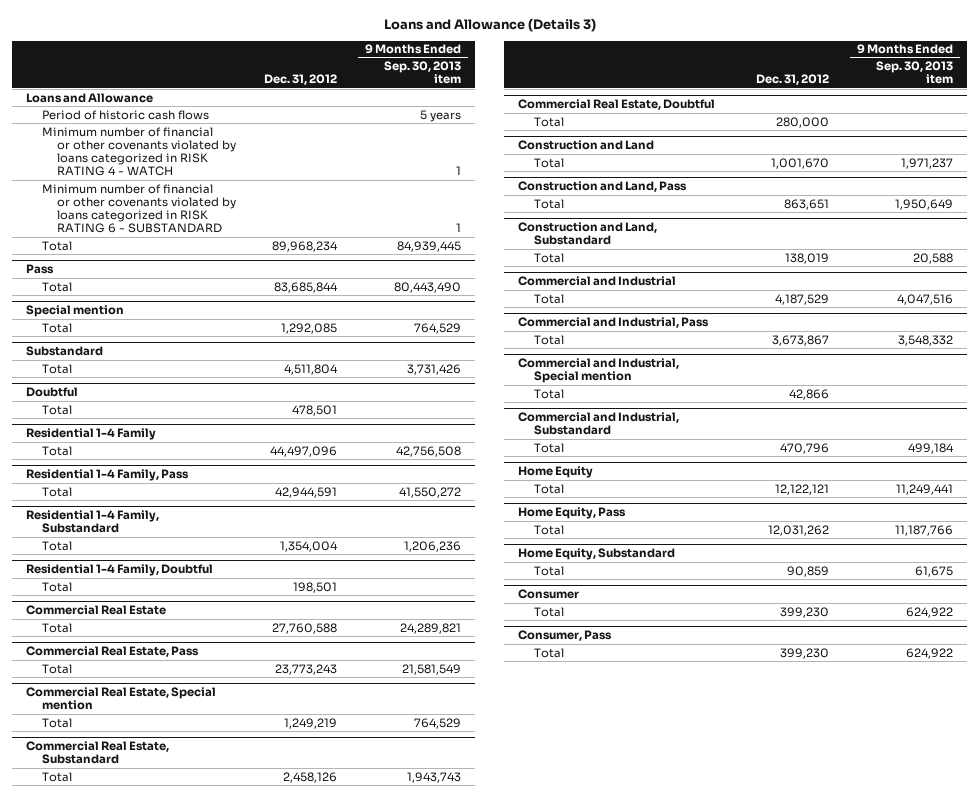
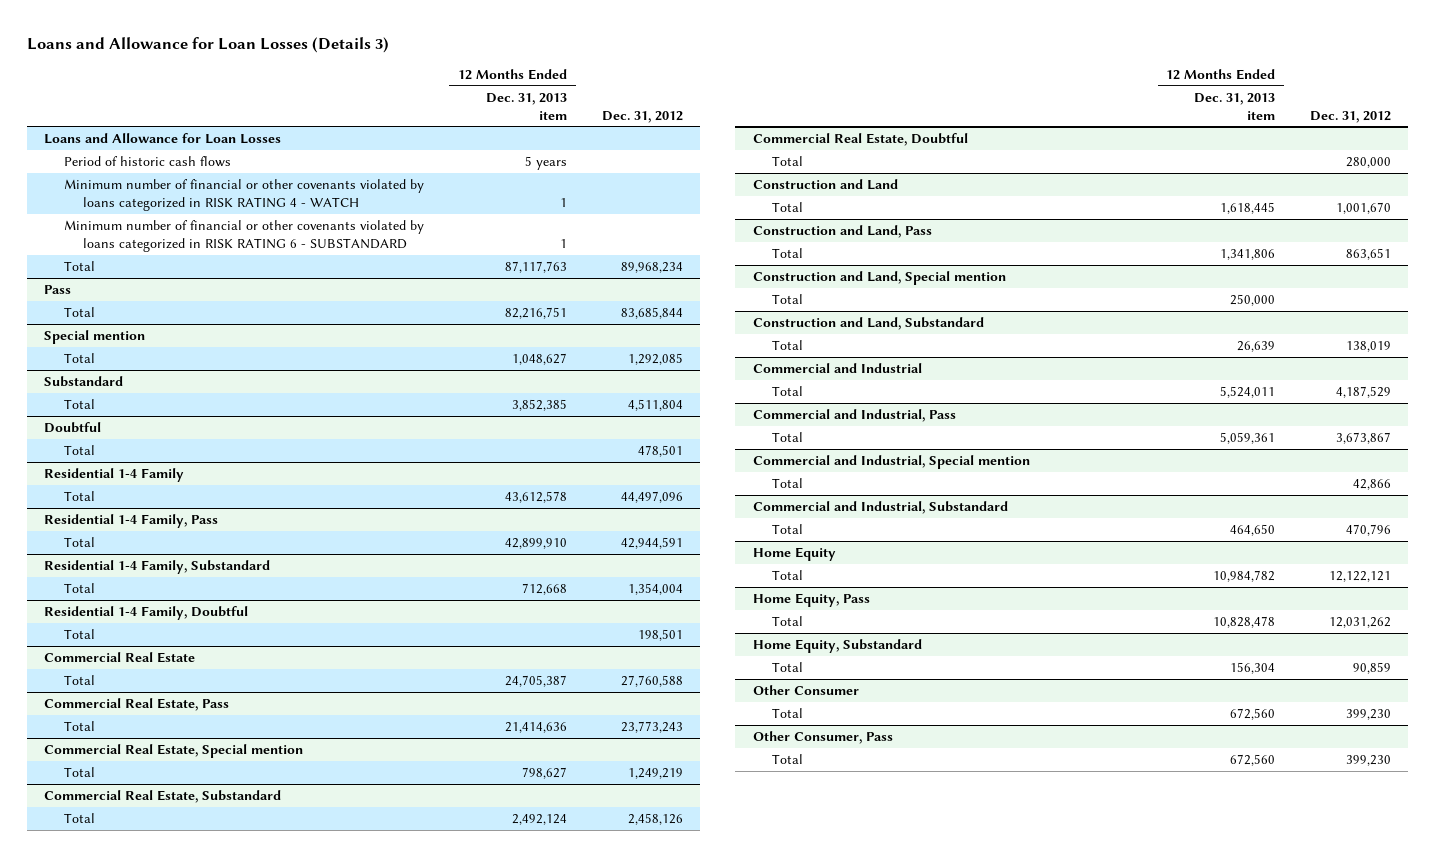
- Loans and Allowance (Details 3)
+ Loans and Allowance for Loan Losses (Details 3)
- | Dec. 31, 2012 | 9 Months Ended Sep. 30, 2013 item
+ | 12 Months Ended Dec. 31, 2013 item | Dec. 31, 2012
- Loans and Allowance
+ Loans and Allowance for Loan Losses
+ Construction and Land, Special mention
+ Total | 250,000 |
- Consumer
+ Other Consumer
- Consumer, Pass
+ Other Consumer, Pass

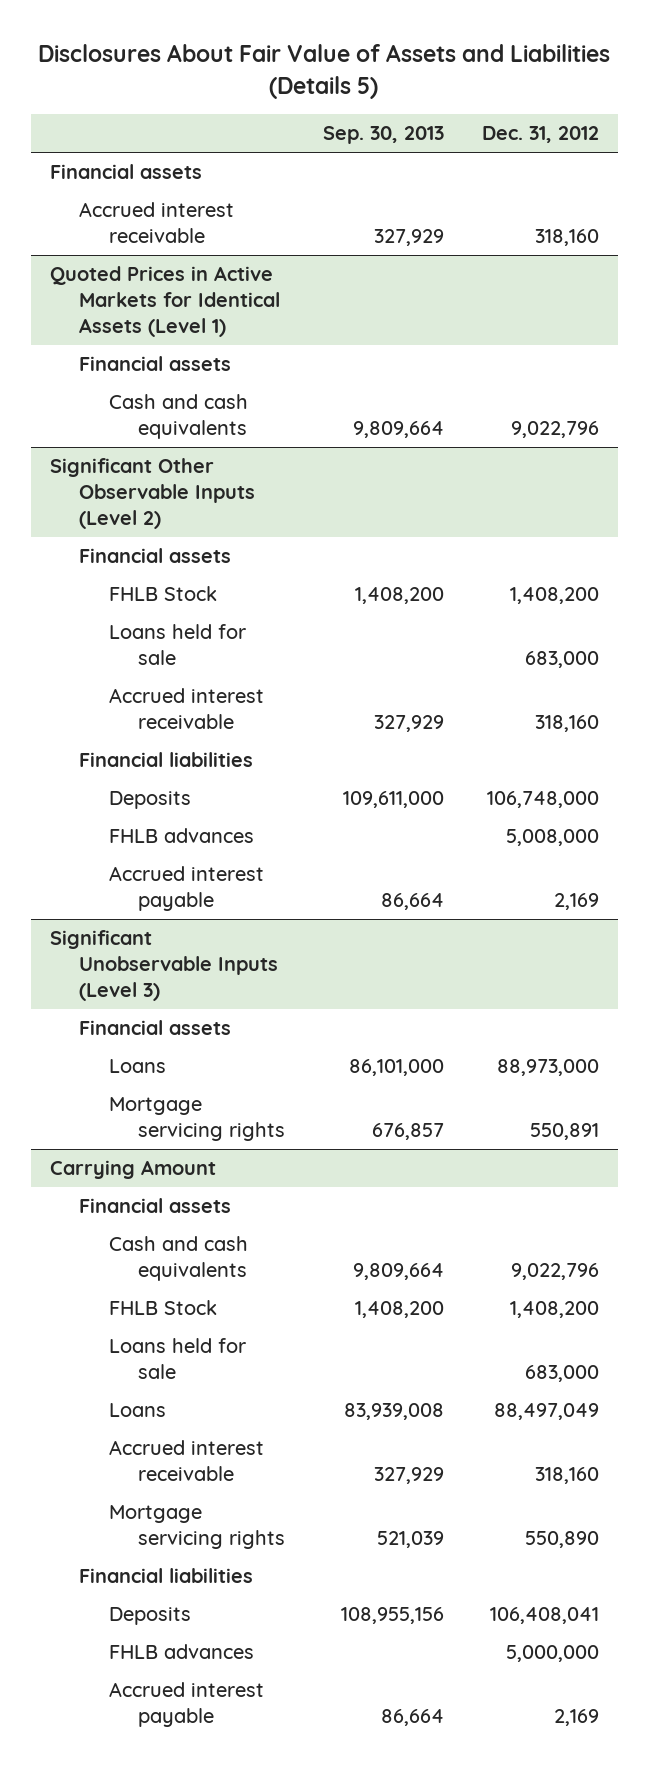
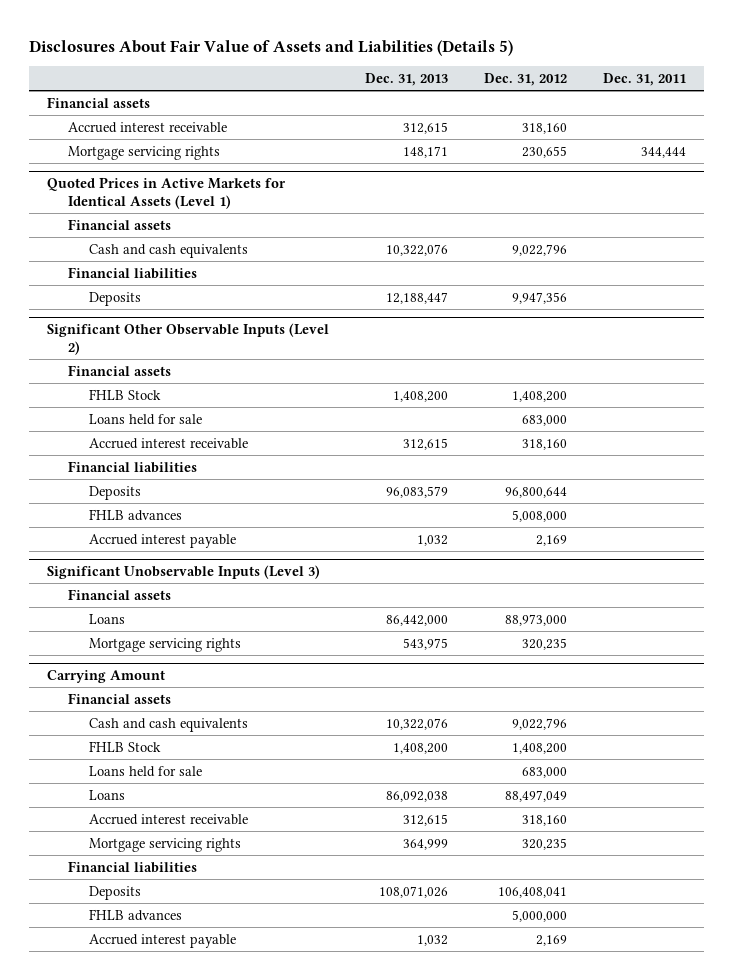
- | Sep. 30, 2013 | Dec. 31, 2012
+ | Dec. 31, 2013 | Dec. 31, 2012 | Dec. 31, 2011
+ Mortgage servicing rights | 148,171 | 230,655 | 344,444
@ Quoted Prices in Active Markets for Identical Assets (Level 1)
+ Financial liabilities
+ Deposits | 12,188,447 | 9,947,356 |
@ Significant Other Observable Inputs (Level 2)
- Deposits | 109,611,000 | 106,748,000
+ Deposits | 96,083,579 | 96,800,644 |
@ Significant Unobservable Inputs (Level 3)
- Mortgage servicing rights | 676,857 | 550,891
+ Mortgage servicing rights | 543,975 | 320,235 |
@ Carrying Amount
- Mortgage servicing rights | 521,039 | 550,890
+ Mortgage servicing rights | 364,999 | 320,235 |

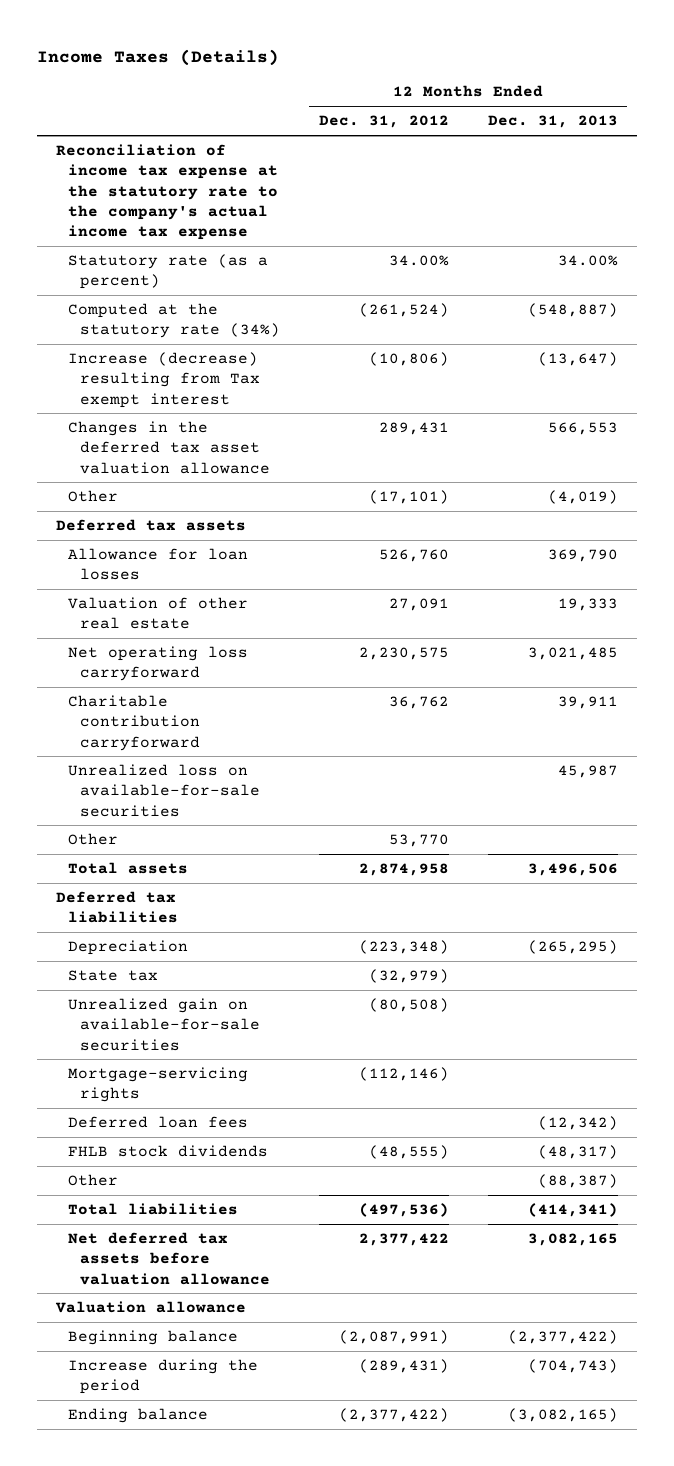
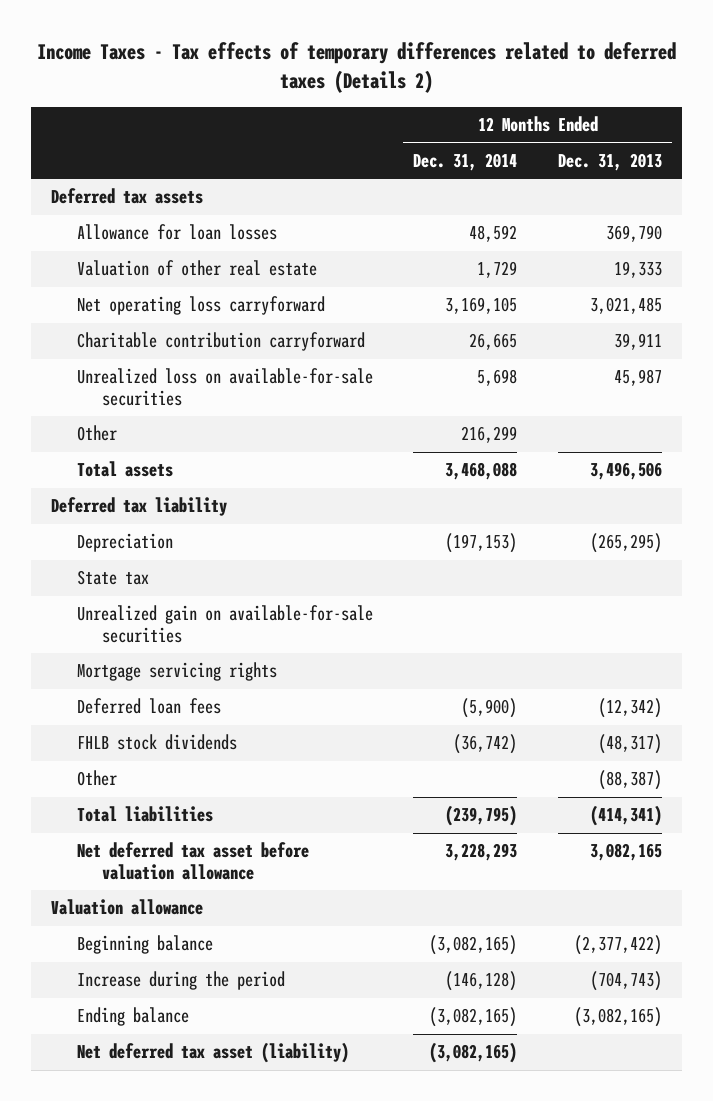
- Income Taxes (Details)
+ Income Taxes - Tax effects of temporary differences related to deferred taxes (Details 2)
- | 12 Months Ended Dec. 31, 2012 | 12 Months Ended Dec. 31, 2013
+ | 12 Months Ended Dec. 31, 2014 | 12 Months Ended Dec. 31, 2013
- Reconciliation of income tax expense at the statutory rate to the company's actual income tax expense
- Statutory rate (as a percent) | 34.00% | 34.00%
- Computed at the statutory rate (34%) | (261,524) | (548,887)
- Increase (decrease) resulting from Tax exempt interest | (10,806) | (13,647)
- Changes in the deferred tax asset valuation allowance | 289,431 | 566,553
- Other | (17,101) | (4,019)
- Deferred tax liabilities
+ Deferred tax liability
- Mortgage-servicing rights | (112,146) |
+ Mortgage servicing rights
- Net deferred tax assets before valuation allowance | 2,377,422 | 3,082,165
+ Net deferred tax asset before valuation allowance | 3,228,293 | 3,082,165
+ Net deferred tax asset (liability) | (3,082,165) |

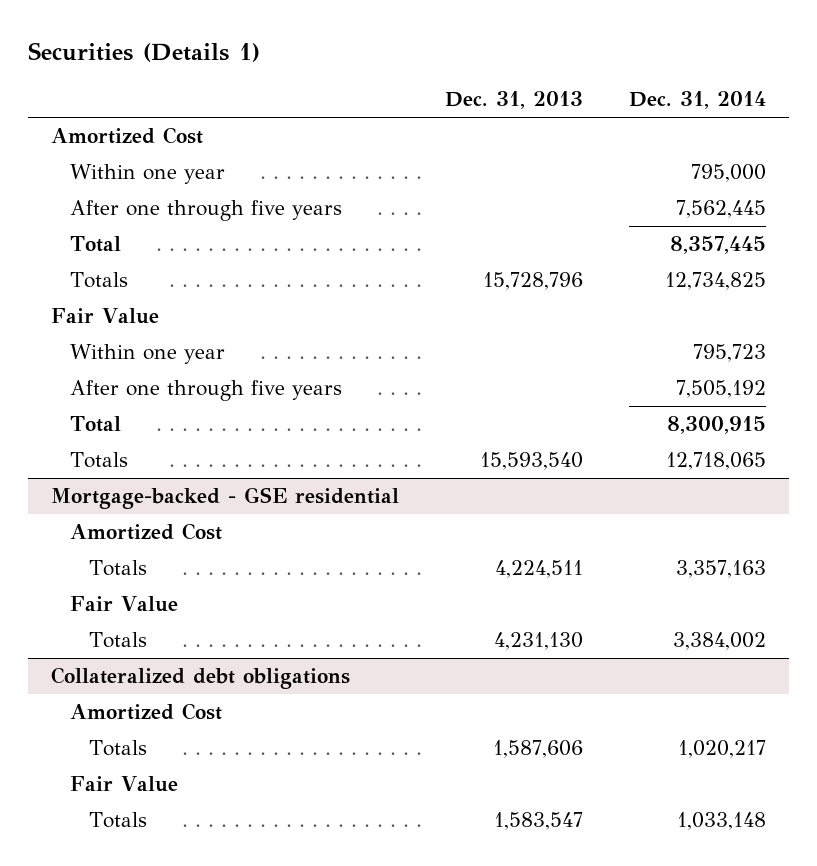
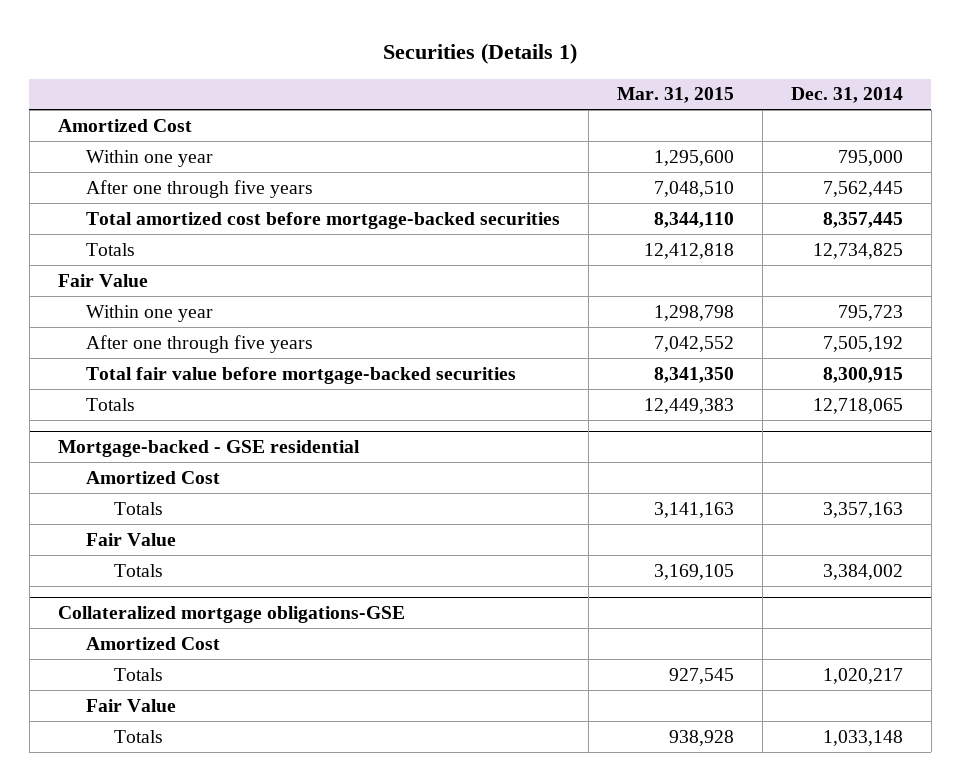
- | Dec. 31, 2013 | Dec. 31, 2014
+ | Mar. 31, 2015 | Dec. 31, 2014
- Total | | 8,357,445
+ Total amortized cost before mortgage-backed securities | 8,344,110 | 8,357,445
- Total | | 8,300,915
+ Total fair value before mortgage-backed securities | 8,341,350 | 8,300,915
- Collateralized debt obligations
+ Collateralized mortgage obligations-GSE

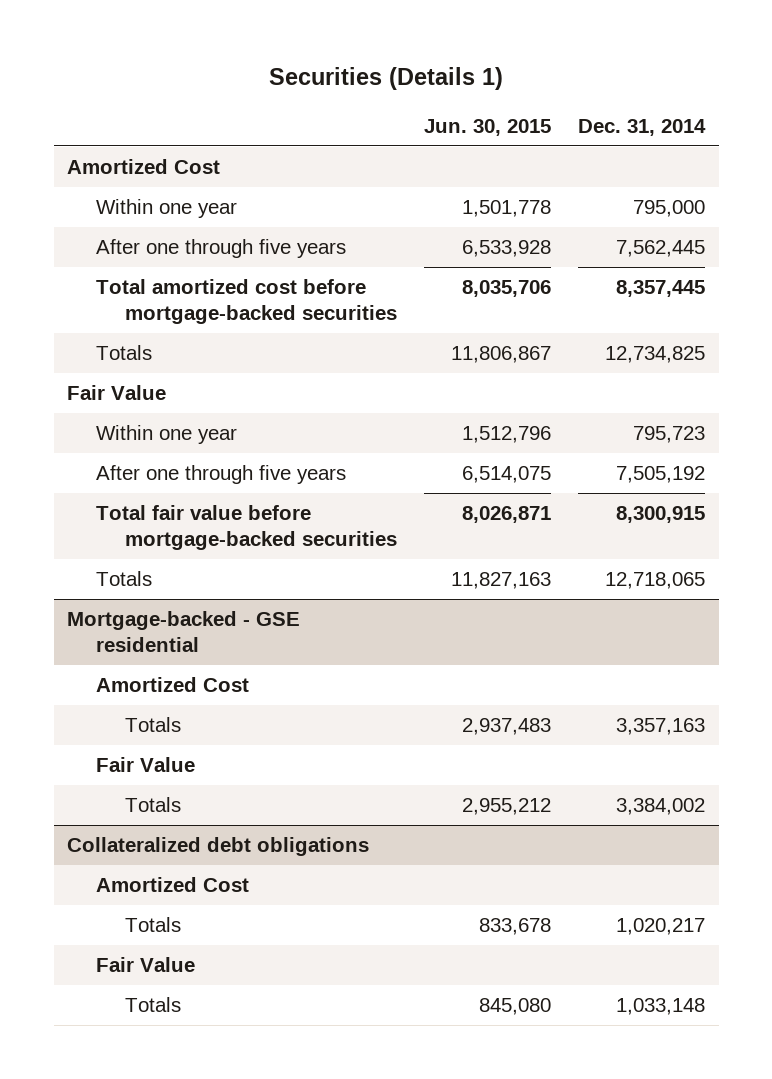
- | Mar. 31, 2015 | Dec. 31, 2014
+ | Jun. 30, 2015 | Dec. 31, 2014
- Collateralized mortgage obligations-GSE
+ Collateralized debt obligations

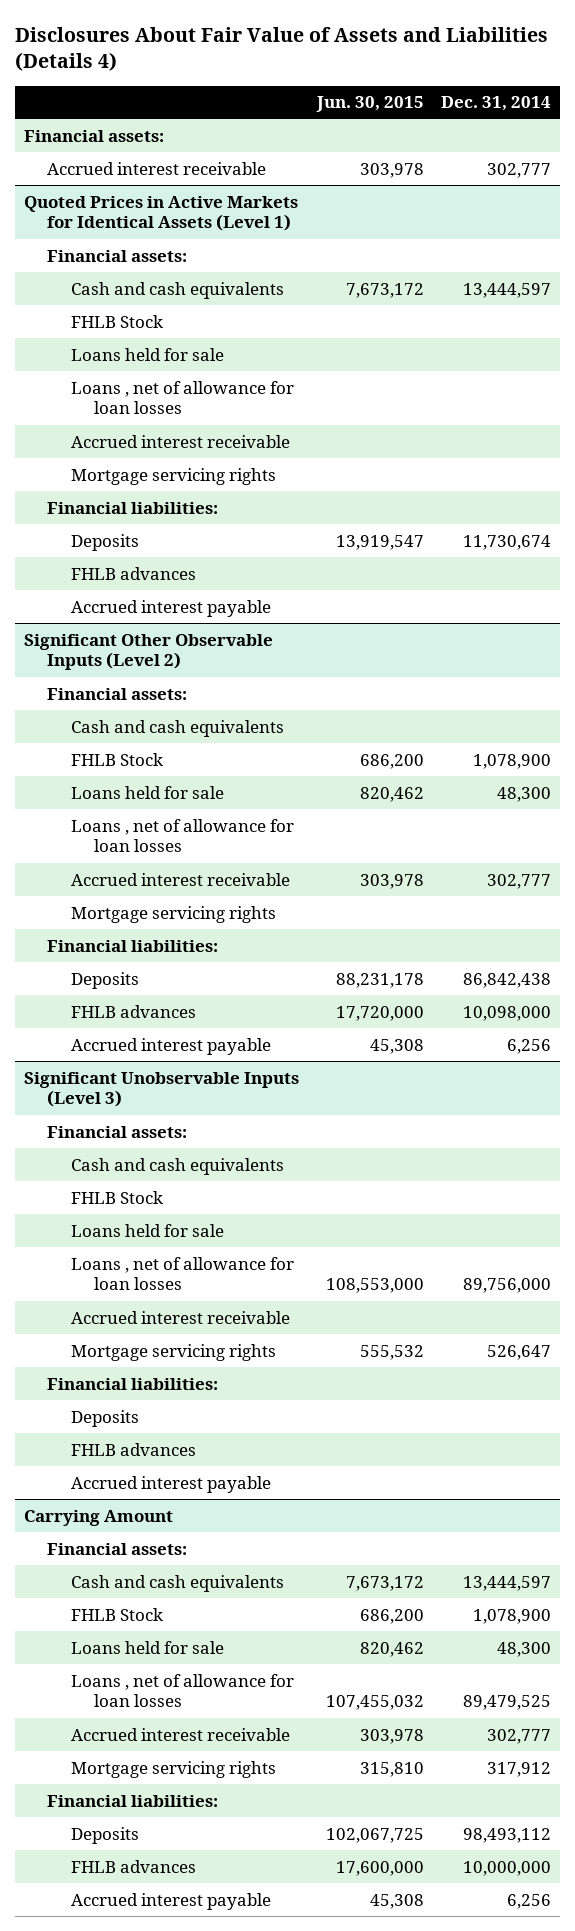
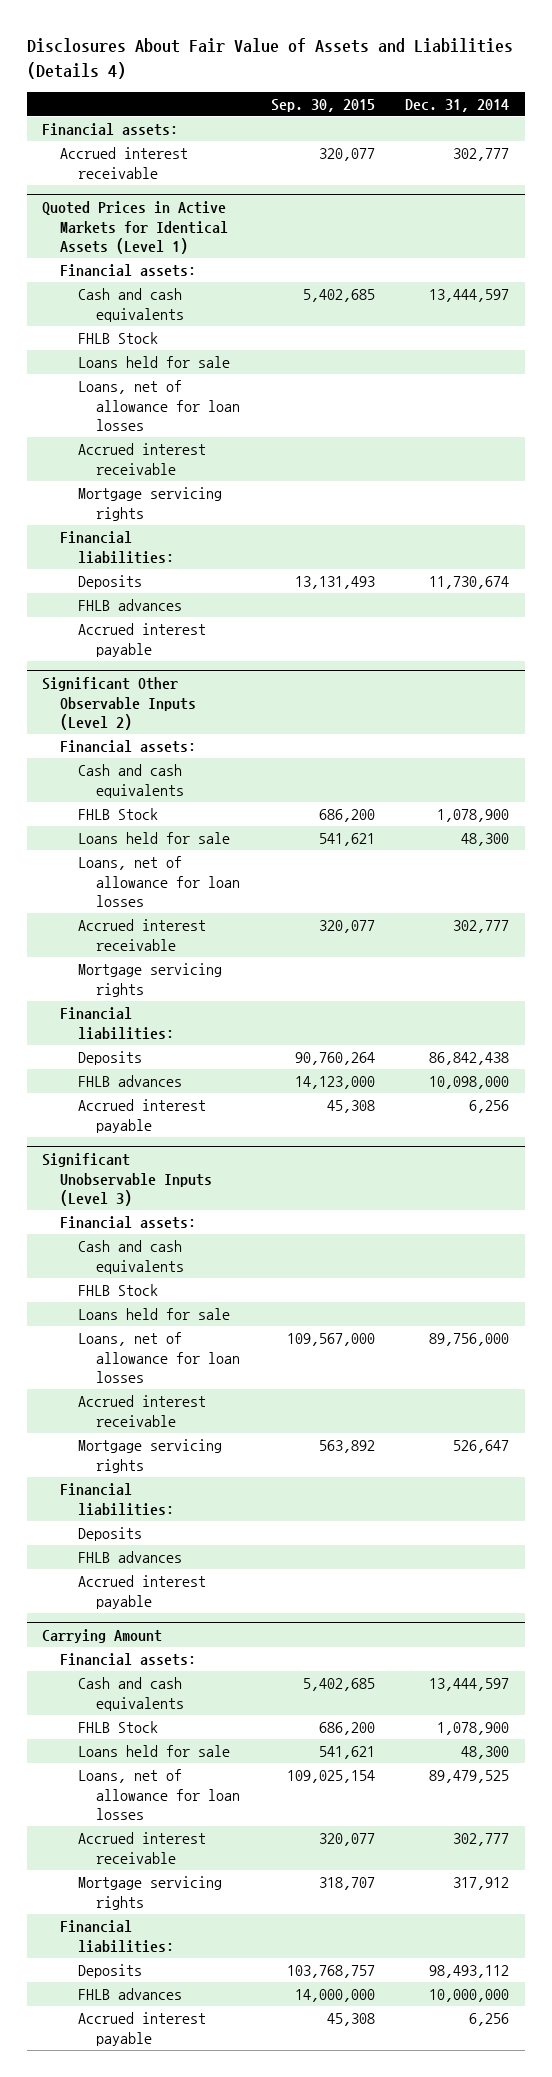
- | Jun. 30, 2015 | Dec. 31, 2014
+ | Sep. 30, 2015 | Dec. 31, 2014
@ Quoted Prices in Active Markets for Identical Assets (Level 1)
- Loans , net of allowance for loan losses
+ Loans, net of allowance for loan losses
@ Significant Other Observable Inputs (Level 2)
- Loans , net of allowance for loan losses
+ Loans, net of allowance for loan losses
@ Significant Unobservable Inputs (Level 3)
- Loans , net of allowance for loan losses | 108,553,000 | 89,756,000
+ Loans, net of allowance for loan losses | 109,567,000 | 89,756,000
@ Carrying Amount
- Loans , net of allowance for loan losses | 107,455,032 | 89,479,525
+ Loans, net of allowance for loan losses | 109,025,154 | 89,479,525

